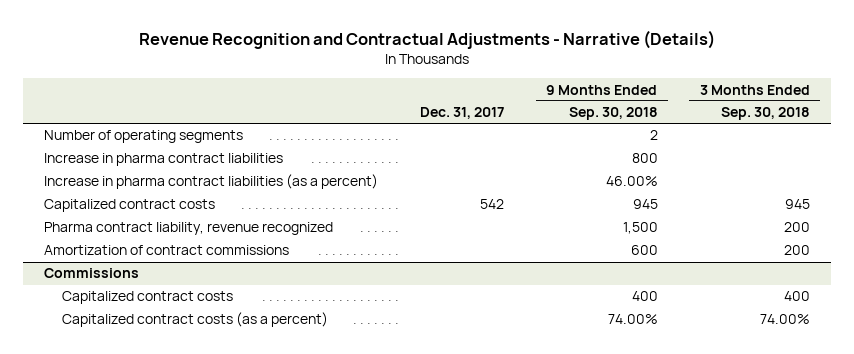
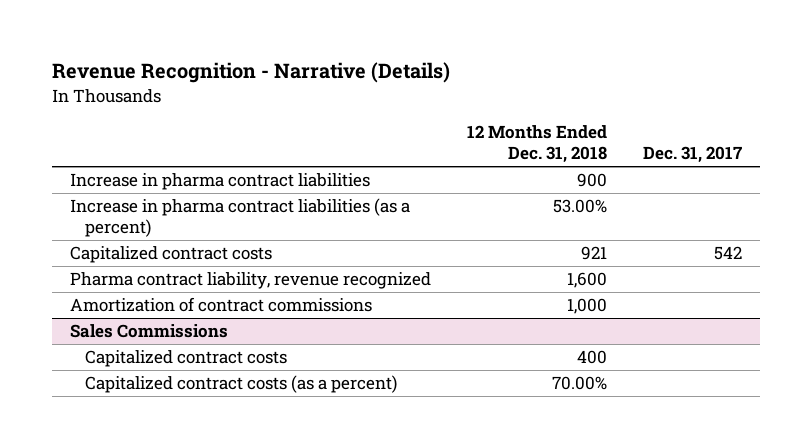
- Revenue Recognition and Contractual Adjustments - Narrative (Details)
+ Revenue Recognition - Narrative (Details)
- | Dec. 31, 2017 | 9 Months Ended Sep. 30, 2018 | 3 Months Ended Sep. 30, 2018
+ | 12 Months Ended Dec. 31, 2018 | Dec. 31, 2017
- Number of operating segments | | 2 |
- Commissions
+ Sales Commissions

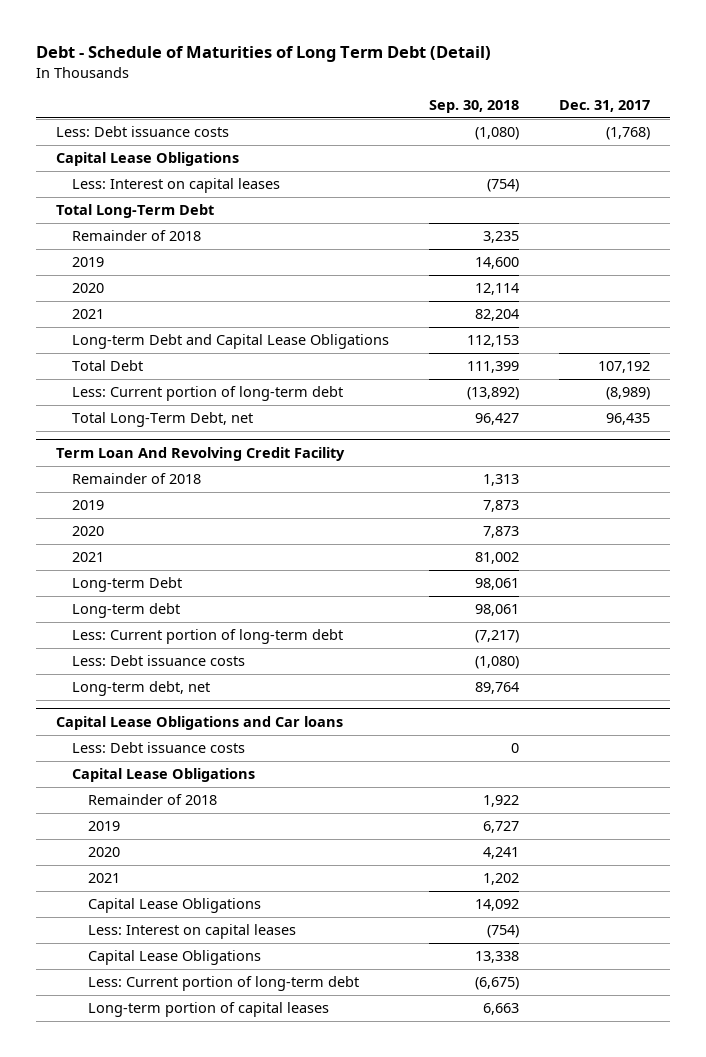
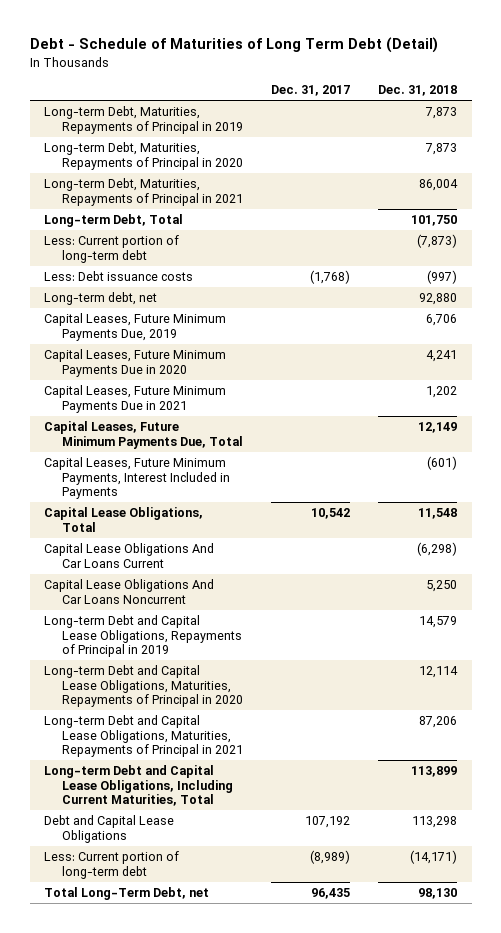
- | Sep. 30, 2018 | Dec. 31, 2017
+ | Dec. 31, 2017 | Dec. 31, 2018
+ Long-term Debt, Maturities, Repayments of Principal in 2019 | | 7,873
+ Long-term Debt, Maturities, Repayments of Principal in 2020 | | 7,873
+ Long-term Debt, Maturities, Repayments of Principal in 2021 | | 86,004
+ Long-term Debt, Total | | 101,750
+ Less: Current portion of long-term debt | | (7,873)
- Capital Lease Obligations
- Less: Interest on capital leases | (754) |
- Total Long-Term Debt
- Remainder of 2018 | 3,235 |
- 2019 | 14,600 |
- 2020 | 12,114 |
- 2021 | 82,204 |
- Long-term Debt and Capital Lease Obligations | 112,153 |
- Total Debt | 111,399 | 107,192
+ Long-term debt, net | | 92,880
+ Capital Leases, Future Minimum Payments Due, 2019 | | 6,706
+ Capital Leases, Future Minimum Payments Due in 2020 | | 4,241
+ Capital Leases, Future Minimum Payments Due in 2021 | | 1,202
+ Capital Leases, Future Minimum Payments Due, Total | | 12,149
+ Capital Leases, Future Minimum Payments, Interest Included in Payments | | (601)
+ Capital Lease Obligations, Total | 10,542 | 11,548
+ Capital Lease Obligations And Car Loans Current | | (6,298)
+ Capital Lease Obligations And Car Loans Noncurrent | | 5,250
+ Long-term Debt and Capital Lease Obligations, Repayments of Principal in 2019 | | 14,579
+ Long-term Debt and Capital Lease Obligations, Maturities, Repayments of Principal in 2020 | | 12,114
+ Long-term Debt and Capital Lease Obligations, Maturities, Repayments of Principal in 2021 | | 87,206
+ Long-term Debt and Capital Lease Obligations, Including Current Maturities, Total | | 113,899
+ Debt and Capital Lease Obligations | 107,192 | 113,298
- Term Loan And Revolving Credit Facility
- Remainder of 2018 | 1,313 |
- 2019 | 7,873 |
- 2020 | 7,873 |
- 2021 | 81,002 |
- Long-term Debt | 98,061 |
- Long-term debt | 98,061 |
- Less: Current portion of long-term debt | (7,217) |
- Less: Debt issuance costs | (1,080) |
- Long-term debt, net | 89,764 |
- Capital Lease Obligations and Car loans
- Less: Debt issuance costs | 0 |
- Capital Lease Obligations
- Remainder of 2018 | 1,922 |
- 2019 | 6,727 |
- 2020 | 4,241 |
- 2021 | 1,202 |
- Capital Lease Obligations | 14,092 |
- Less: Interest on capital leases | (754) |
- Capital Lease Obligations | 13,338 |
- Less: Current portion of long-term debt | (6,675) |
- Long-term portion of capital leases | 6,663 |

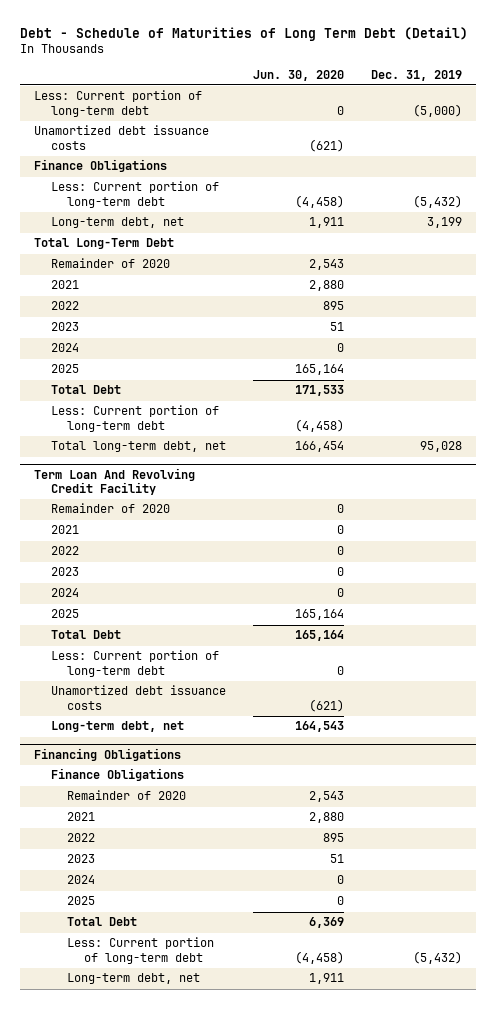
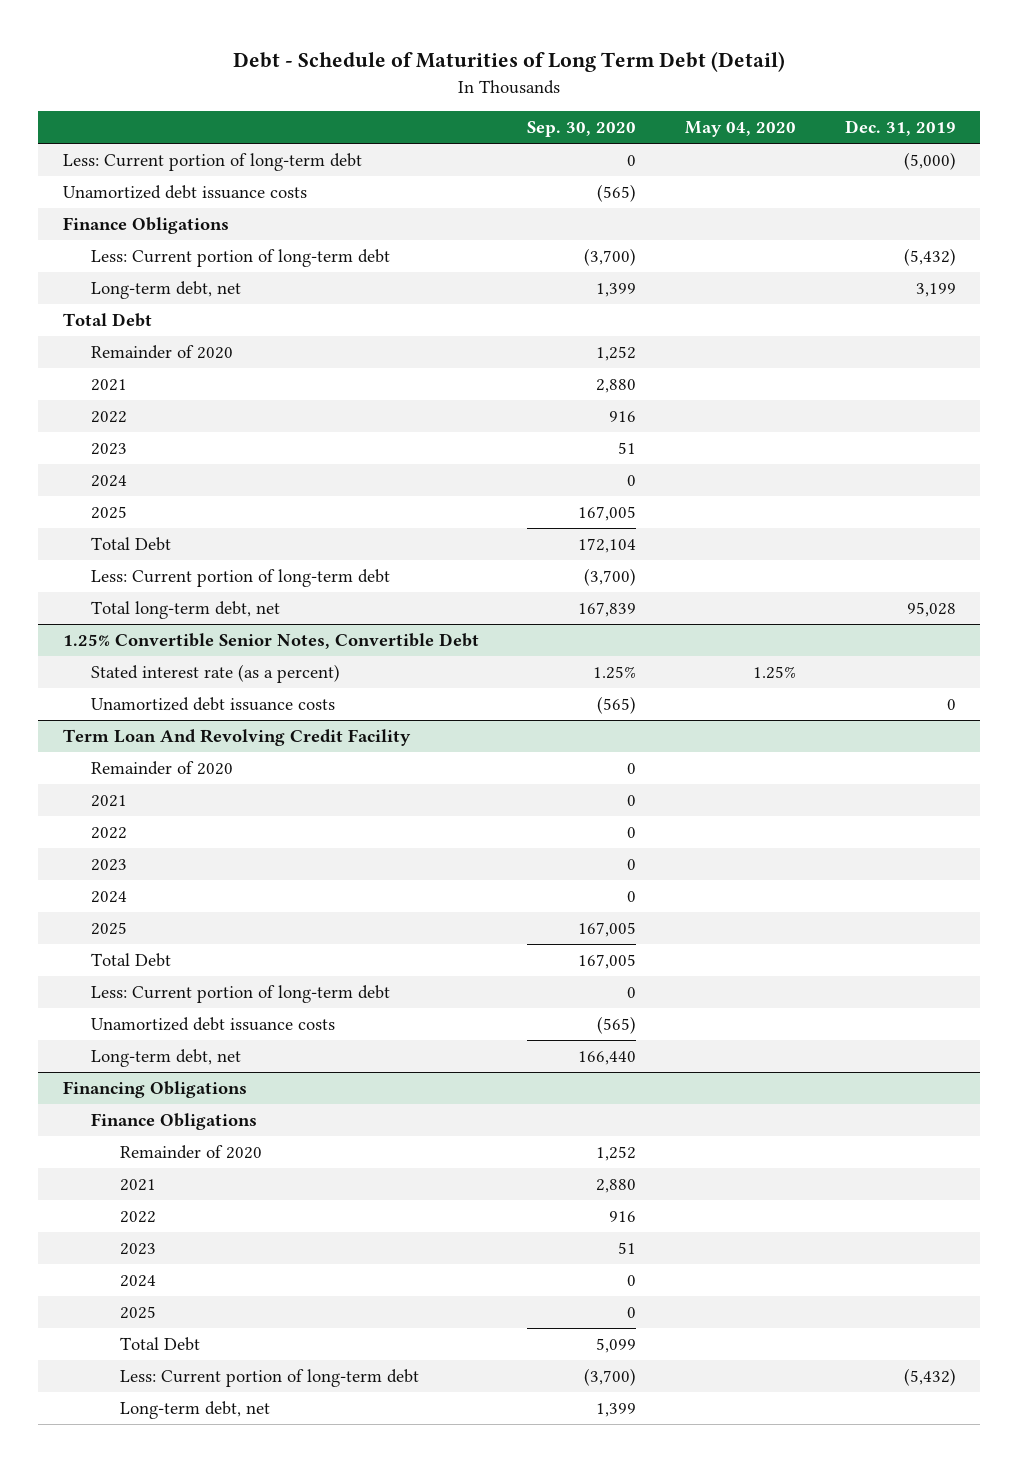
- | Jun. 30, 2020 | Dec. 31, 2019
+ | Sep. 30, 2020 | May 04, 2020 | Dec. 31, 2019
- Total Long-Term Debt
+ Total Debt
+ 1.25% Convertible Senior Notes, Convertible Debt
+ Stated interest rate (as a percent) | 1.25% | 1.25% |
+ Unamortized debt issuance costs | (565) | | 0

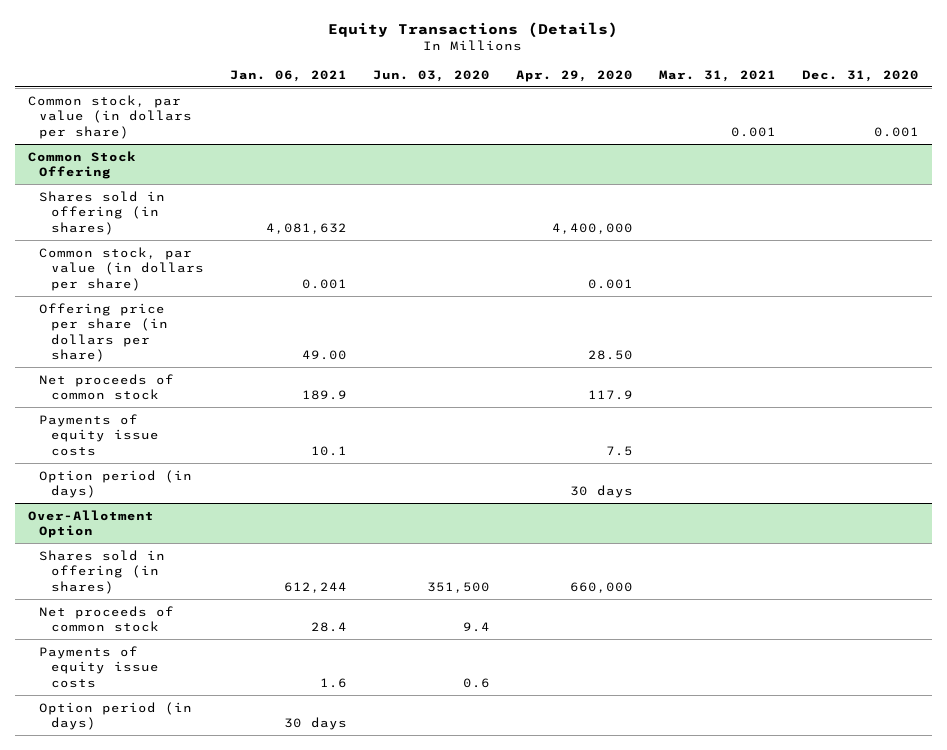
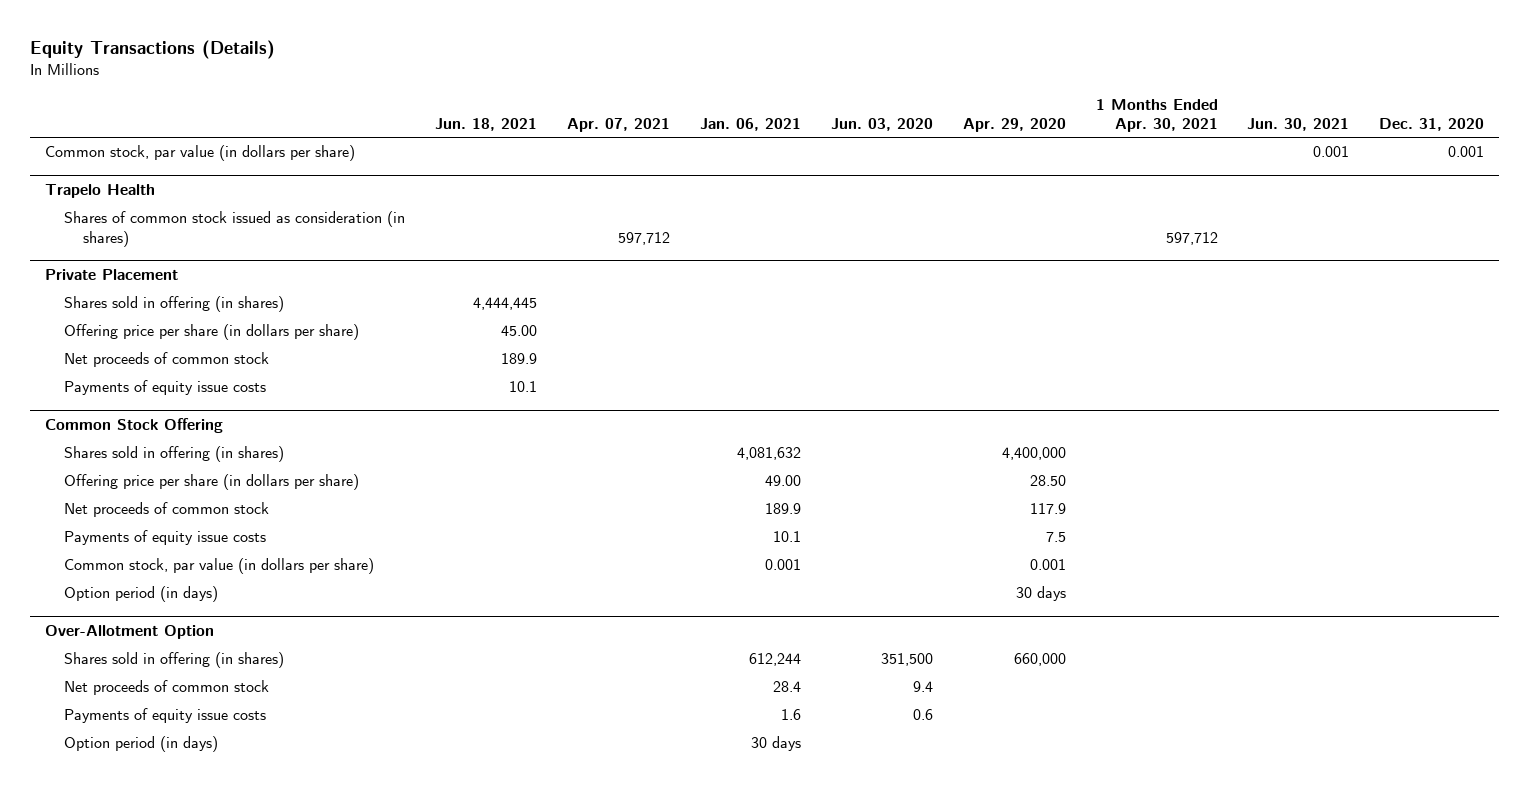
- | Jan. 06, 2021 | Jun. 03, 2020 | Apr. 29, 2020 | Mar. 31, 2021 | Dec. 31, 2020
+ | Jun. 18, 2021 | Apr. 07, 2021 | Jan. 06, 2021 | Jun. 03, 2020 | Apr. 29, 2020 | 1 Months Ended Apr. 30, 2021 | Jun. 30, 2021 | Dec. 31, 2020
+ Trapelo Health
+ Shares of common stock issued as consideration (in shares) | | 597,712 | | | | 597,712 | |
+ Private Placement
+ Shares sold in offering (in shares) | 4,444,445 | | | | | | |
+ Offering price per share (in dollars per share) | 45.00 | | | | | | |
+ Net proceeds of common stock | 189.9 | | | | | | |
+ Payments of equity issue costs | 10.1 | | | | | | |
@ Common Stock Offering
moved down: Common stock, par value (in dollars per share) | | | 0.001 | | 0.001 | | |

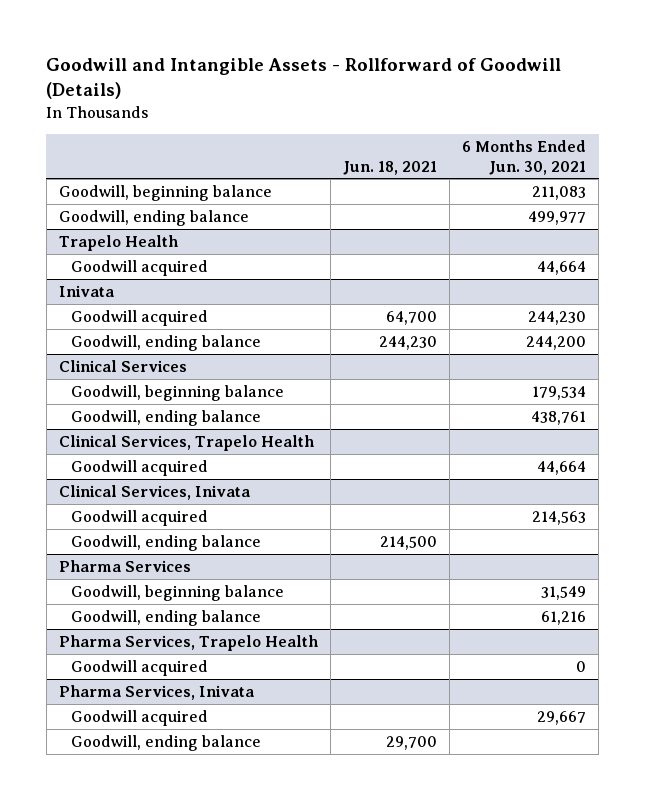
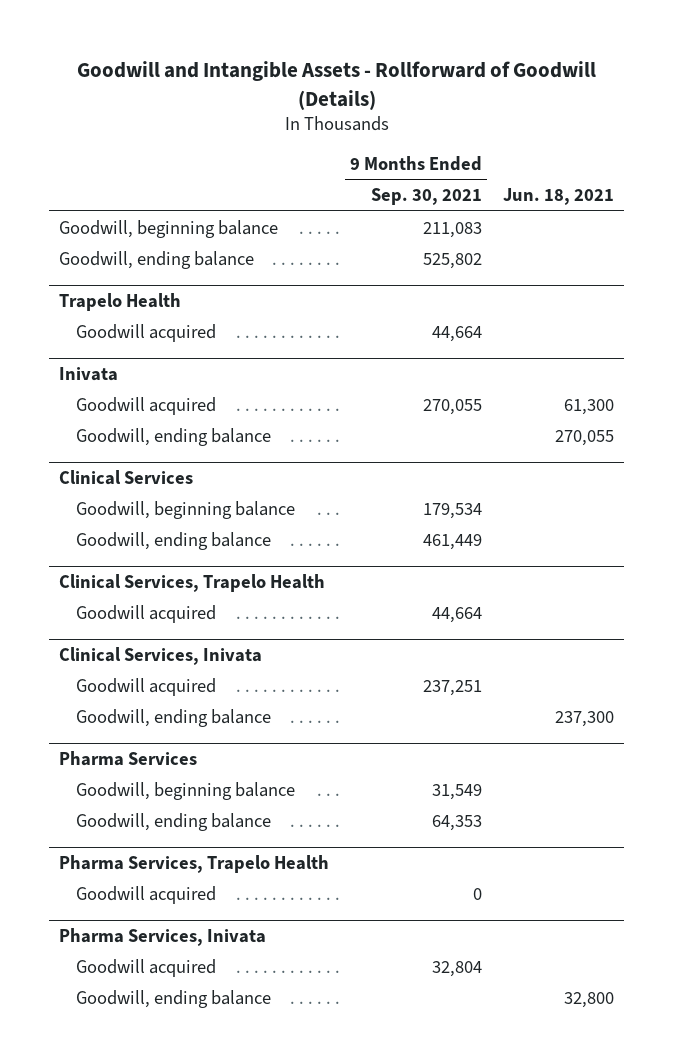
- | Jun. 18, 2021 | 6 Months Ended Jun. 30, 2021
+ | 9 Months Ended Sep. 30, 2021 | Jun. 18, 2021
@ Inivata
- Goodwill acquired | 64,700 | 244,230
- Goodwill, ending balance | 244,230 | 244,200
+ Goodwill acquired | 270,055 | 61,300
+ Goodwill, ending balance | | 270,055
@ Clinical Services, Inivata
- Goodwill, ending balance | 214,500 |
+ Goodwill, ending balance | | 237,300
@ Pharma Services, Inivata
- Goodwill, ending balance | 29,700 |
+ Goodwill, ending balance | | 32,800

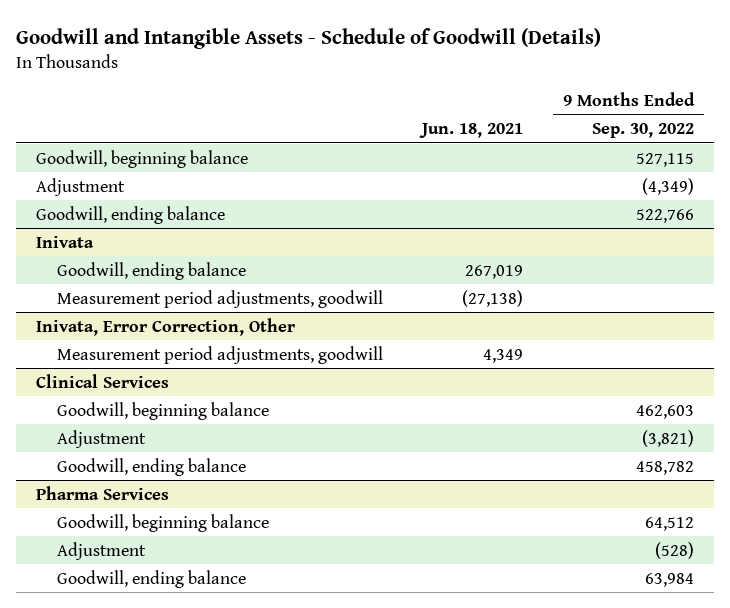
- Goodwill and Intangible Assets - Rollforward of Goodwill (Details)
+ Goodwill and Intangible Assets - Schedule of Goodwill (Details)
- | 9 Months Ended Sep. 30, 2021 | Jun. 18, 2021
+ | Jun. 18, 2021 | 9 Months Ended Sep. 30, 2022
+ Adjustment | | (4,349)
- Trapelo Health
- Goodwill acquired | 44,664 |
@ Inivata
- Goodwill acquired | 270,055 | 61,300
- Goodwill, ending balance | | 270,055
+ Goodwill, ending balance | 267,019 |
+ Measurement period adjustments, goodwill | (27,138) |
+ Inivata, Error Correction, Other
+ Measurement period adjustments, goodwill | 4,349 |
@ Clinical Services
+ Adjustment | | (3,821)
- Clinical Services, Trapelo Health
- Goodwill acquired | 44,664 |
- Clinical Services, Inivata
- Goodwill acquired | 237,251 |
- Goodwill, ending balance | | 237,300
@ Pharma Services
+ Adjustment | | (528)
- Pharma Services, Trapelo Health
- Goodwill acquired | 0 |
- Pharma Services, Inivata
- Goodwill acquired | 32,804 |
- Goodwill, ending balance | | 32,800

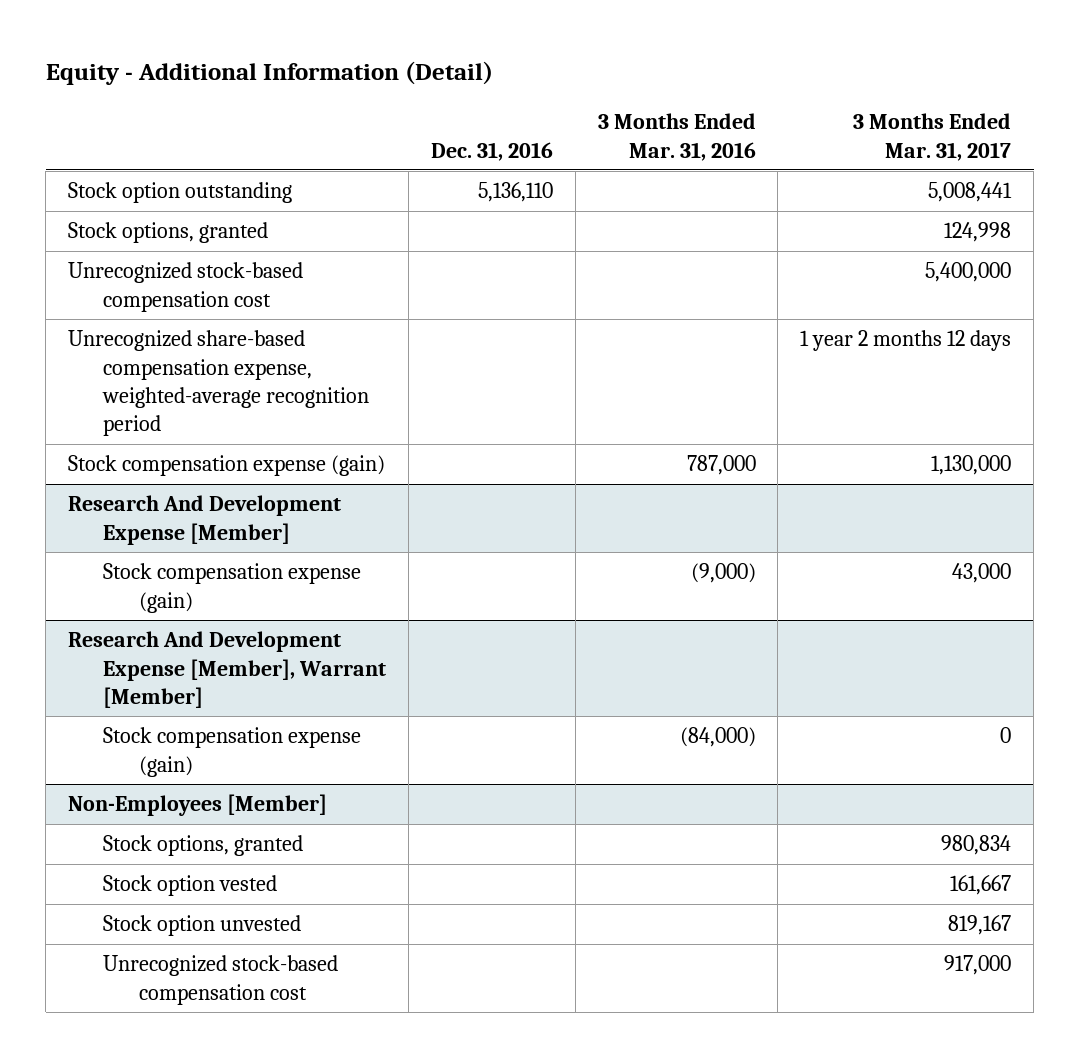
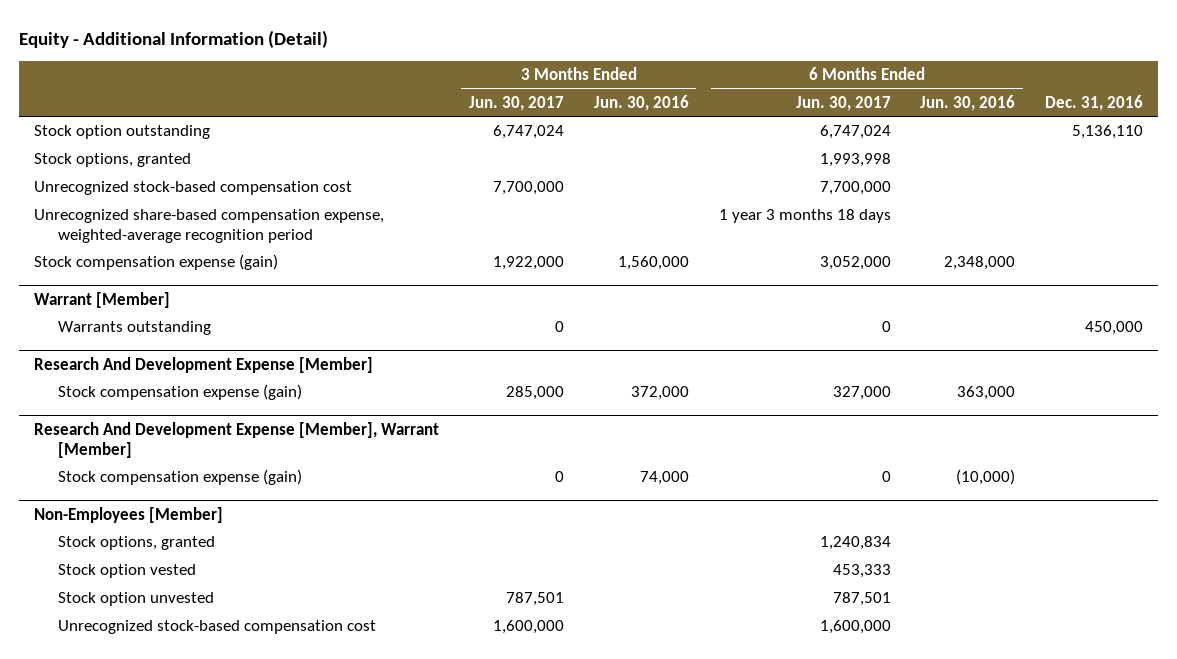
- | Dec. 31, 2016 | 3 Months Ended Mar. 31, 2016 | 3 Months Ended Mar. 31, 2017
+ | 3 Months Ended Jun. 30, 2017 | 3 Months Ended Jun. 30, 2016 | 6 Months Ended Jun. 30, 2017 | 6 Months Ended Jun. 30, 2016 | Dec. 31, 2016
+ Warrant [Member]
+ Warrants outstanding | 0 | | 0 | | 450,000

